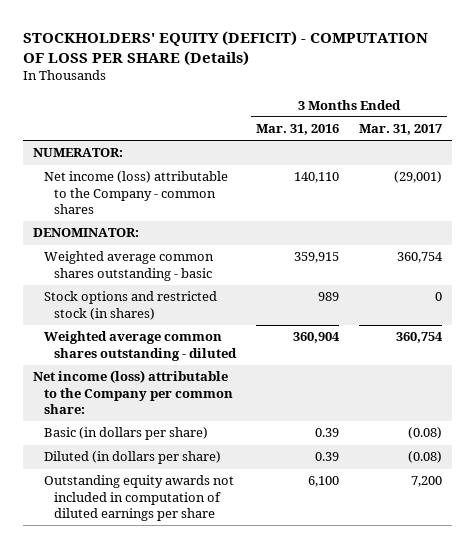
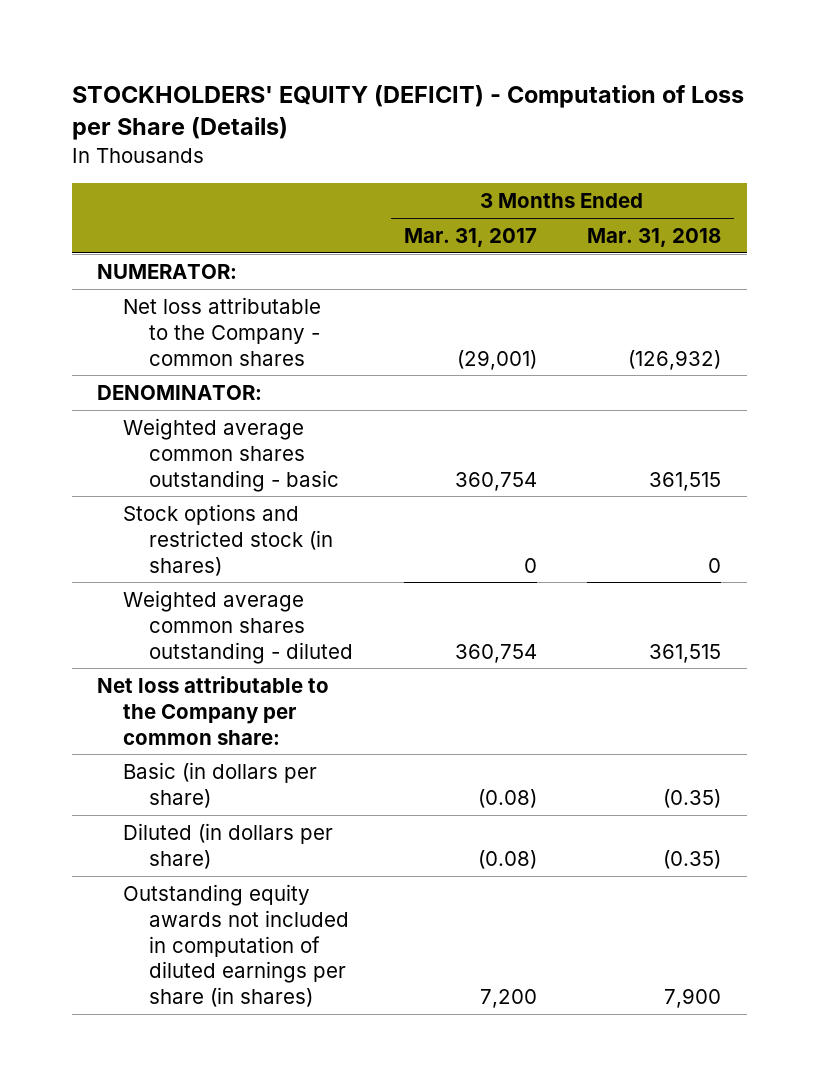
- STOCKHOLDERS' EQUITY (DEFICIT) - COMPUTATION OF LOSS PER SHARE (Details)
+ STOCKHOLDERS' EQUITY (DEFICIT) - Computation of Loss per Share (Details)
- | 3 Months Ended Mar. 31, 2016 | 3 Months Ended Mar. 31, 2017
+ | 3 Months Ended Mar. 31, 2017 | 3 Months Ended Mar. 31, 2018
- Net income (loss) attributable to the Company - common shares | 140,110 | (29,001)
+ Net loss attributable to the Company - common shares | (29,001) | (126,932)
- Net income (loss) attributable to the Company per common share:
+ Net loss attributable to the Company per common share:
- Outstanding equity awards not included in computation of diluted earnings per share | 6,100 | 7,200
+ Outstanding equity awards not included in computation of diluted earnings per share (in shares) | 7,200 | 7,900

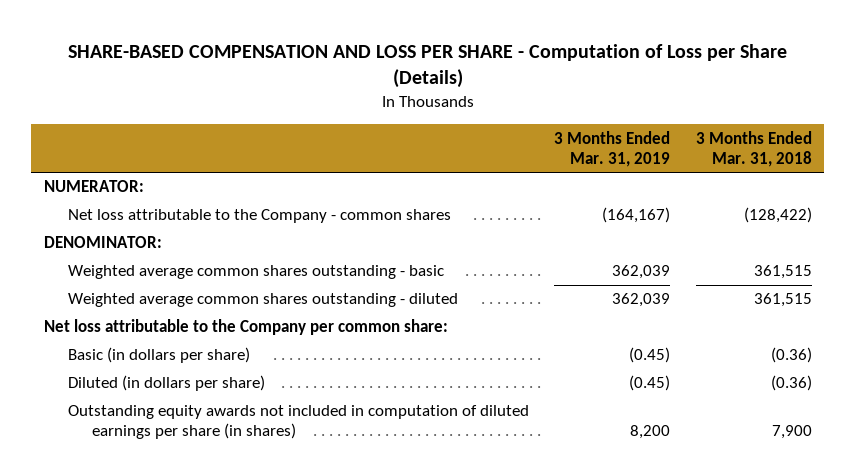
- STOCKHOLDERS' EQUITY (DEFICIT) - Computation of Loss per Share (Details)
+ SHARE-BASED COMPENSATION AND LOSS PER SHARE - Computation of Loss per Share (Details)
- | 3 Months Ended Mar. 31, 2017 | 3 Months Ended Mar. 31, 2018
+ | 3 Months Ended Mar. 31, 2019 | 3 Months Ended Mar. 31, 2018
- Net loss attributable to the Company - common shares | (29,001) | (126,932)
+ Net loss attributable to the Company - common shares | (164,167) | (128,422)
- Stock options and restricted stock (in shares) | 0 | 0
- Basic (in dollars per share) | (0.08) | (0.35)
- Diluted (in dollars per share) | (0.08) | (0.35)
+ Basic (in dollars per share) | (0.45) | (0.36)
+ Diluted (in dollars per share) | (0.45) | (0.36)

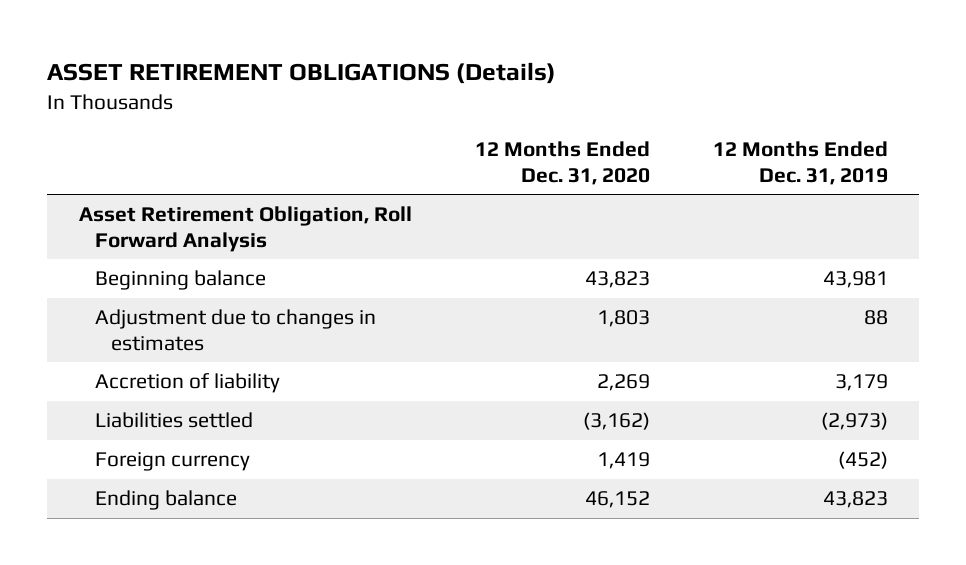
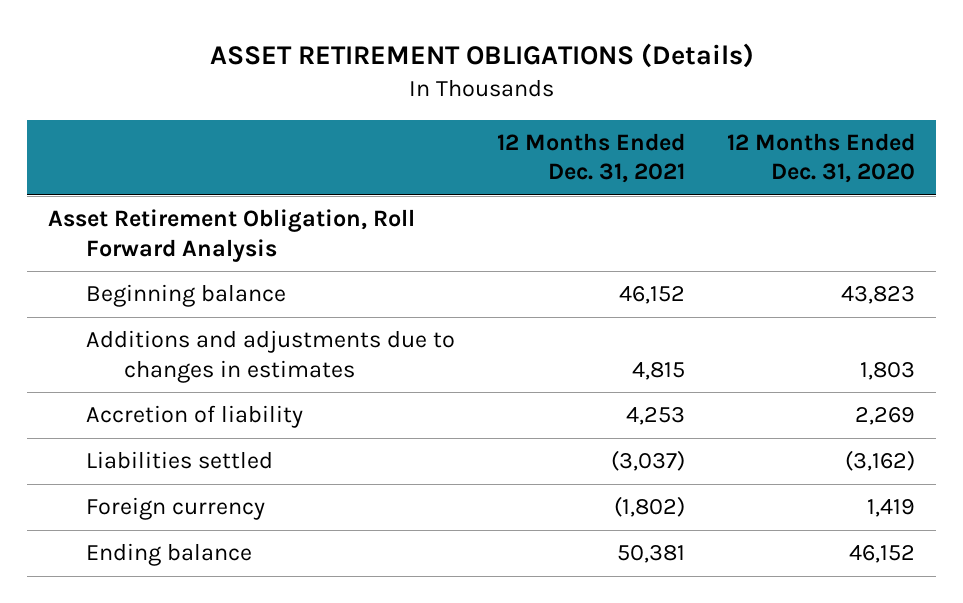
- | 12 Months Ended Dec. 31, 2020 | 12 Months Ended Dec. 31, 2019
+ | 12 Months Ended Dec. 31, 2021 | 12 Months Ended Dec. 31, 2020
- Adjustment due to changes in estimates | 1,803 | 88
+ Additions and adjustments due to changes in estimates | 4,815 | 1,803

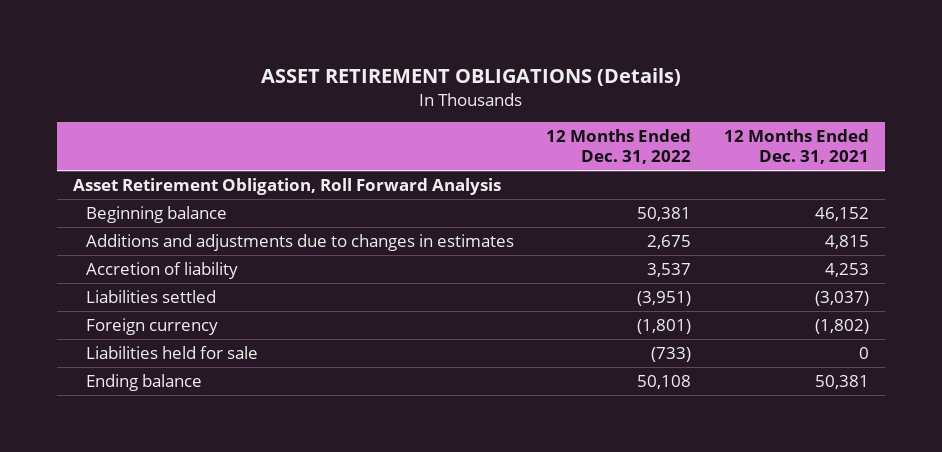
- | 12 Months Ended Dec. 31, 2021 | 12 Months Ended Dec. 31, 2020
+ | 12 Months Ended Dec. 31, 2022 | 12 Months Ended Dec. 31, 2021
+ Liabilities held for sale | (733) | 0

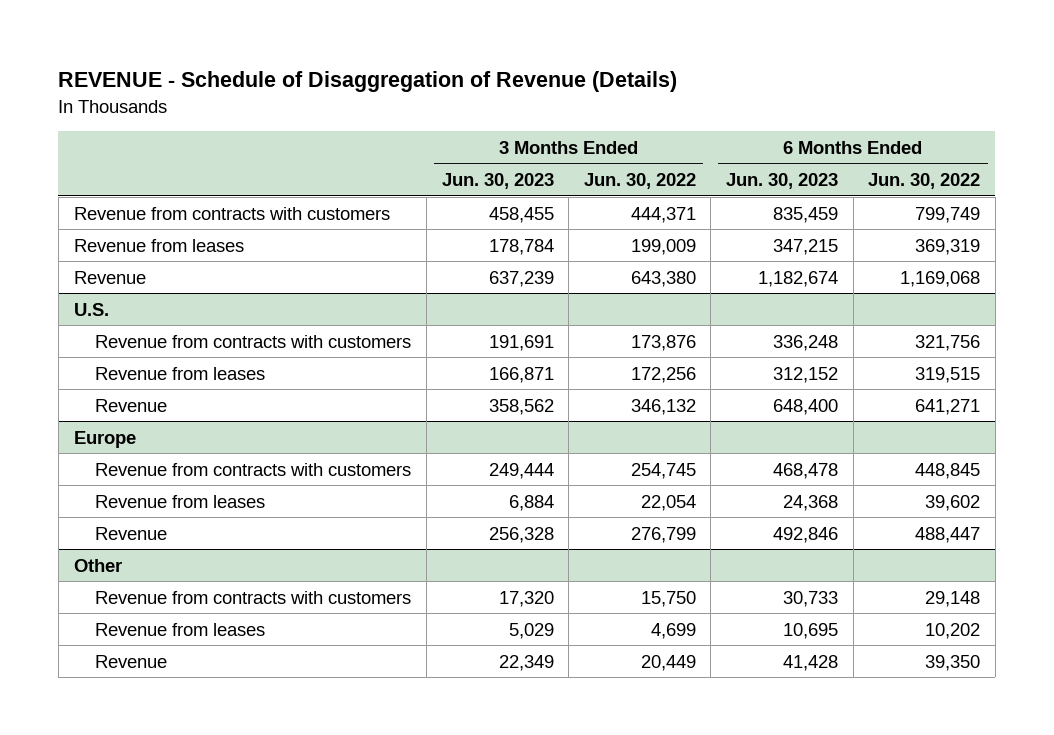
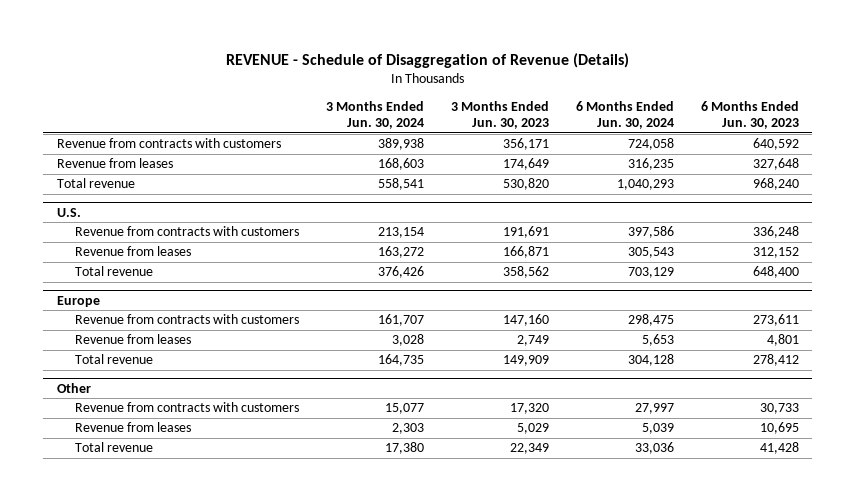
- | 3 Months Ended Jun. 30, 2023 | 3 Months Ended Jun. 30, 2022 | 6 Months Ended Jun. 30, 2023 | 6 Months Ended Jun. 30, 2022
+ | 3 Months Ended Jun. 30, 2024 | 3 Months Ended Jun. 30, 2023 | 6 Months Ended Jun. 30, 2024 | 6 Months Ended Jun. 30, 2023
- Revenue from contracts with customers | 458,455 | 444,371 | 835,459 | 799,749
- Revenue from leases | 178,784 | 199,009 | 347,215 | 369,319
- Revenue | 637,239 | 643,380 | 1,182,674 | 1,169,068
+ Revenue from contracts with customers | 389,938 | 356,171 | 724,058 | 640,592
+ Revenue from leases | 168,603 | 174,649 | 316,235 | 327,648
+ Total revenue | 558,541 | 530,820 | 1,040,293 | 968,240
@ U.S.
- Revenue | 358,562 | 346,132 | 648,400 | 641,271
+ Total revenue | 376,426 | 358,562 | 703,129 | 648,400
@ Europe
- Revenue from contracts with customers | 249,444 | 254,745 | 468,478 | 448,845
- Revenue from leases | 6,884 | 22,054 | 24,368 | 39,602
- Revenue | 256,328 | 276,799 | 492,846 | 488,447
+ Revenue from contracts with customers | 161,707 | 147,160 | 298,475 | 273,611
+ Revenue from leases | 3,028 | 2,749 | 5,653 | 4,801
+ Total revenue | 164,735 | 149,909 | 304,128 | 278,412
@ Other
- Revenue | 22,349 | 20,449 | 41,428 | 39,350
+ Total revenue | 17,380 | 22,349 | 33,036 | 41,428

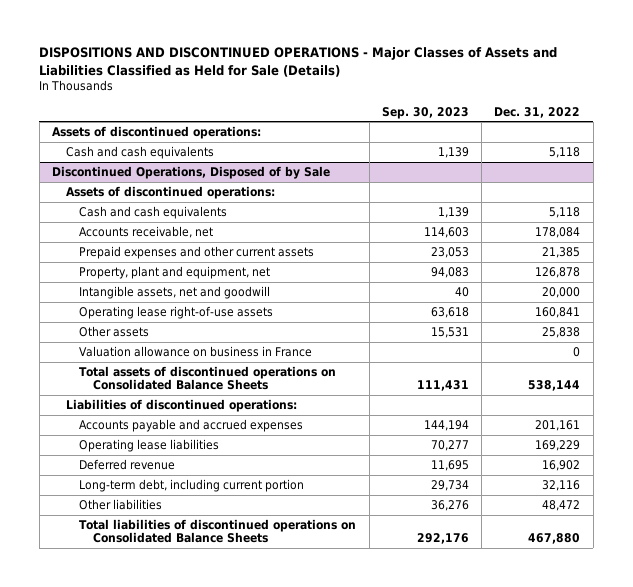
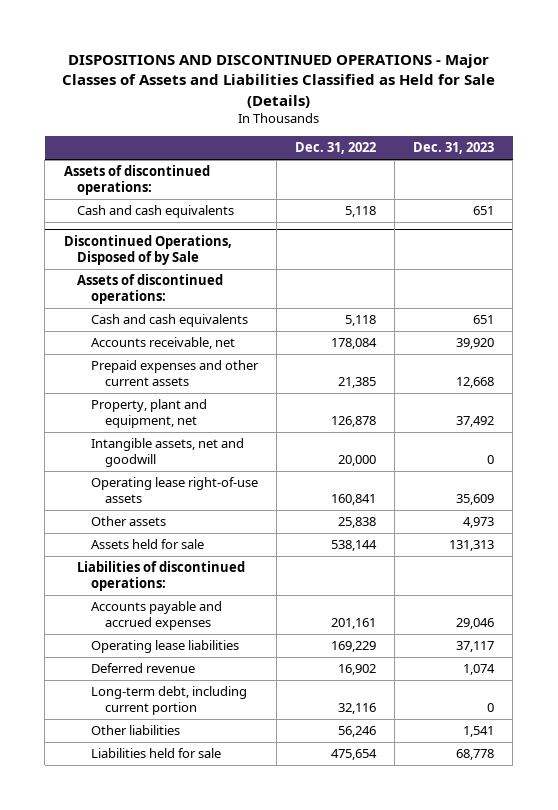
- | Sep. 30, 2023 | Dec. 31, 2022
+ | Dec. 31, 2022 | Dec. 31, 2023
@ Discontinued Operations, Disposed of by Sale
- Valuation allowance on business in France | | 0
- Total assets of discontinued operations on Consolidated Balance Sheets | 111,431 | 538,144
+ Assets held for sale | 538,144 | 131,313
- Other liabilities | 36,276 | 48,472
- Total liabilities of discontinued operations on Consolidated Balance Sheets | 292,176 | 467,880
+ Other liabilities | 56,246 | 1,541
+ Liabilities held for sale | 475,654 | 68,778

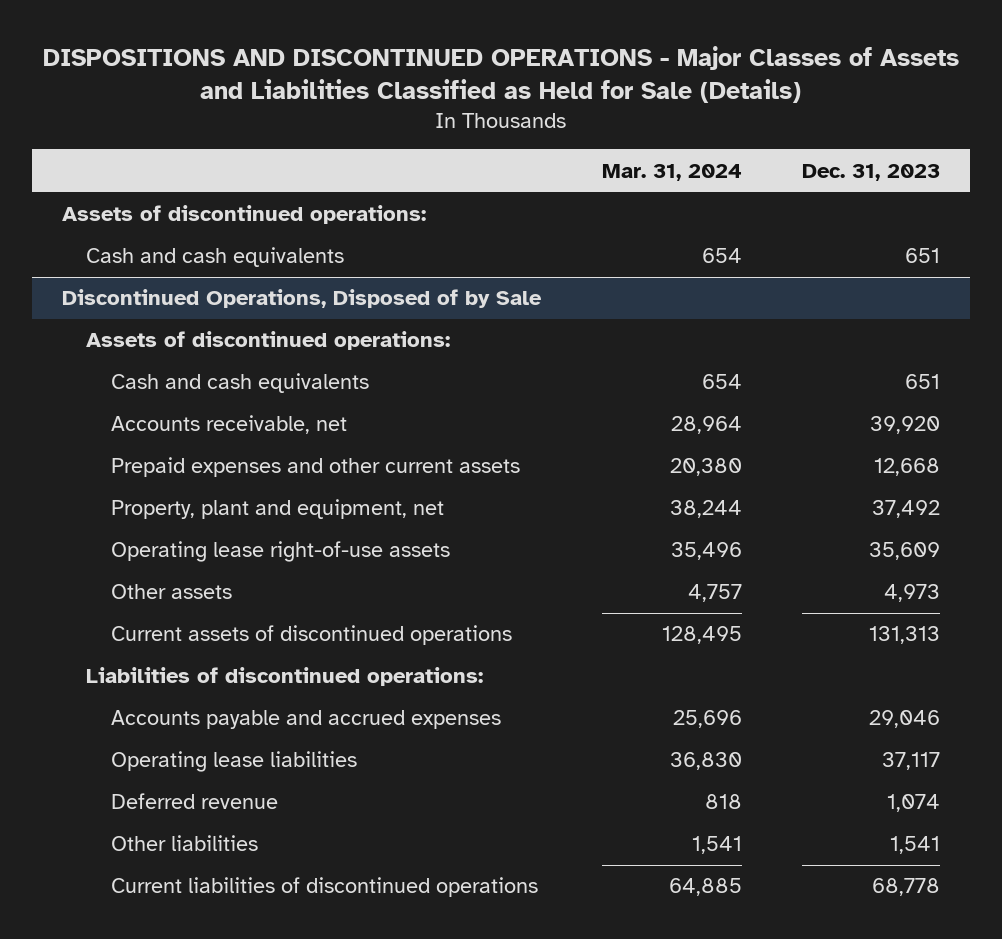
- | Dec. 31, 2022 | Dec. 31, 2023
+ | Mar. 31, 2024 | Dec. 31, 2023
@ Discontinued Operations, Disposed of by Sale
- Intangible assets, net and goodwill | 20,000 | 0
- Assets held for sale | 538,144 | 131,313
+ Current assets of discontinued operations | 128,495 | 131,313
- Long-term debt, including current portion | 32,116 | 0
- Liabilities held for sale | 475,654 | 68,778
+ Current liabilities of discontinued operations | 64,885 | 68,778

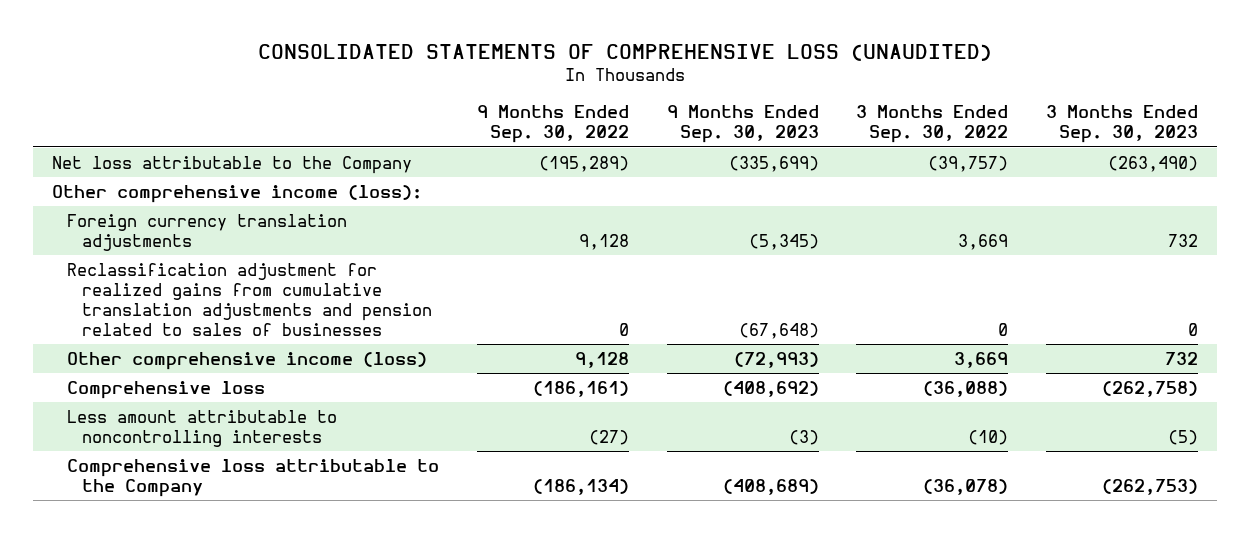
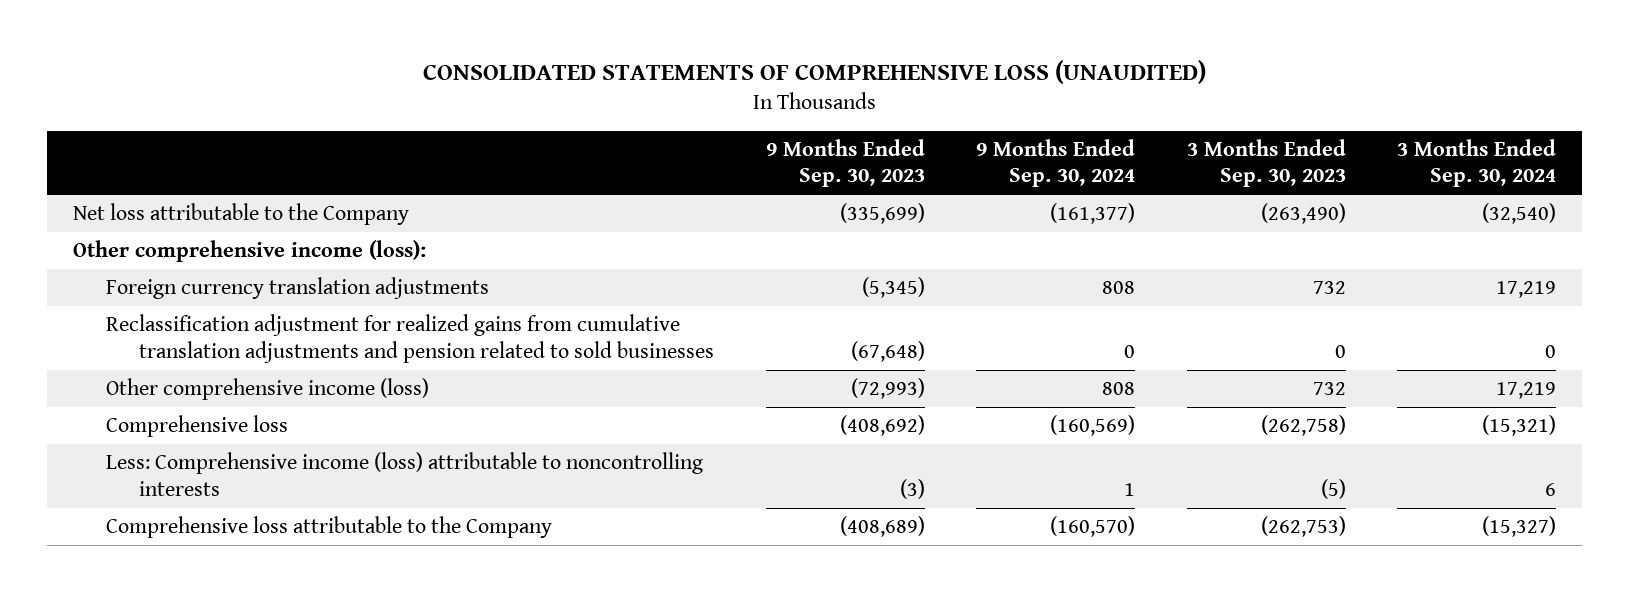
- | 9 Months Ended Sep. 30, 2022 | 9 Months Ended Sep. 30, 2023 | 3 Months Ended Sep. 30, 2022 | 3 Months Ended Sep. 30, 2023
+ | 9 Months Ended Sep. 30, 2023 | 9 Months Ended Sep. 30, 2024 | 3 Months Ended Sep. 30, 2023 | 3 Months Ended Sep. 30, 2024
- Reclassification adjustment for realized gains from cumulative translation adjustments and pension related to sales of businesses | 0 | (67,648) | 0 | 0
+ Reclassification adjustment for realized gains from cumulative translation adjustments and pension related to sold businesses | (67,648) | 0 | 0 | 0
- Less amount attributable to noncontrolling interests | (27) | (3) | (10) | (5)
+ Less: Comprehensive income (loss) attributable to noncontrolling interests | (3) | 1 | (5) | 6

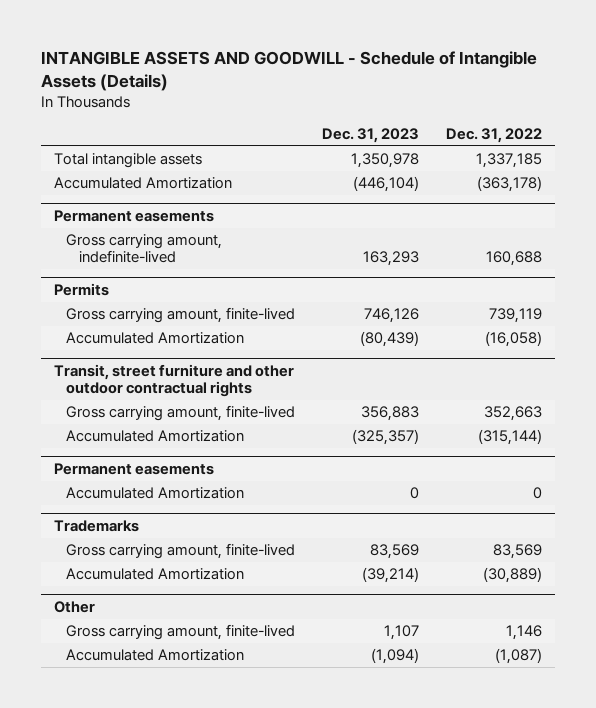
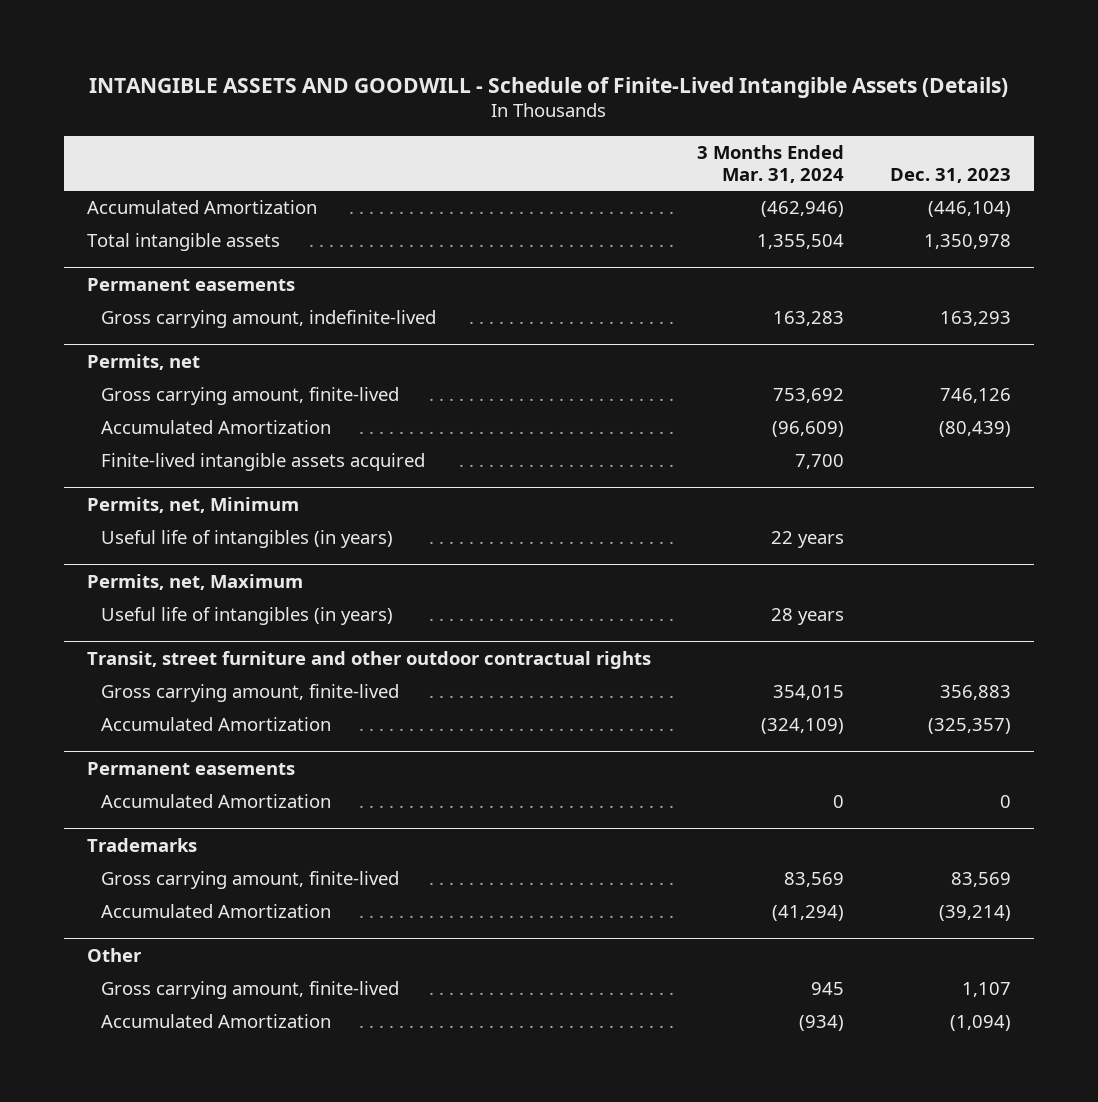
- INTANGIBLE ASSETS AND GOODWILL - Schedule of Intangible Assets (Details)
+ INTANGIBLE ASSETS AND GOODWILL - Schedule of Finite-Lived Intangible Assets (Details)
- | Dec. 31, 2023 | Dec. 31, 2022
+ | 3 Months Ended Mar. 31, 2024 | Dec. 31, 2023
moved down: Total intangible assets | 1,355,504 | 1,350,978
- Permits
+ Permits, net
+ Finite-lived intangible assets acquired | 7,700 |
+ Permits, net, Minimum
+ Useful life of intangibles (in years) | 22 years |
+ Permits, net, Maximum
+ Useful life of intangibles (in years) | 28 years |

